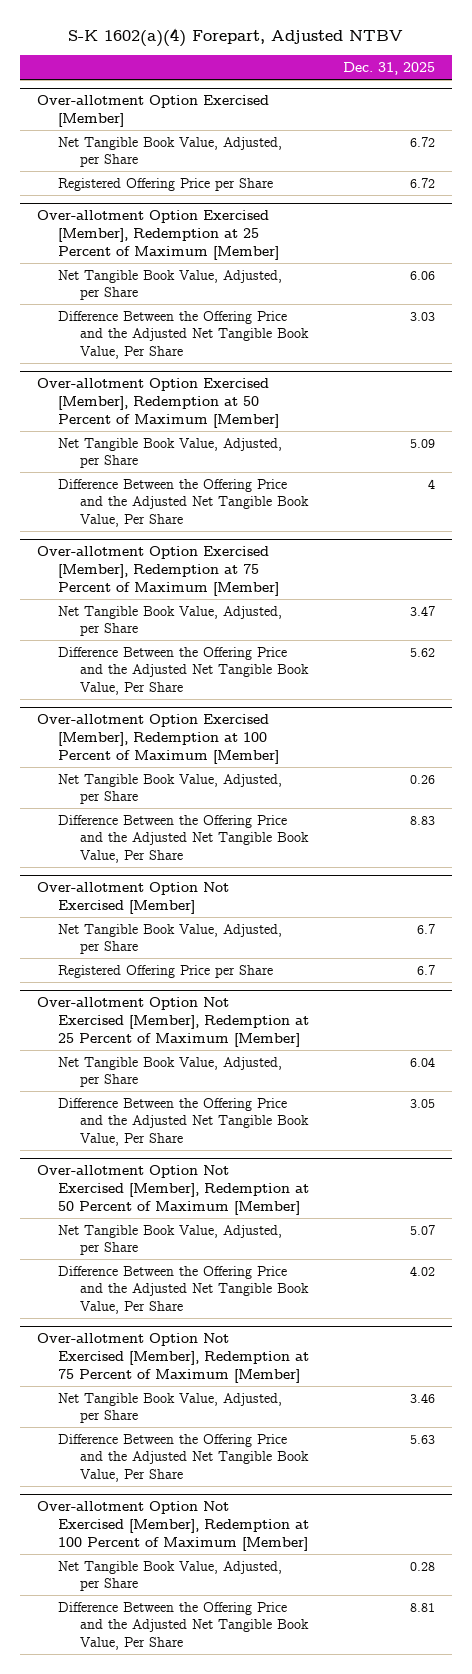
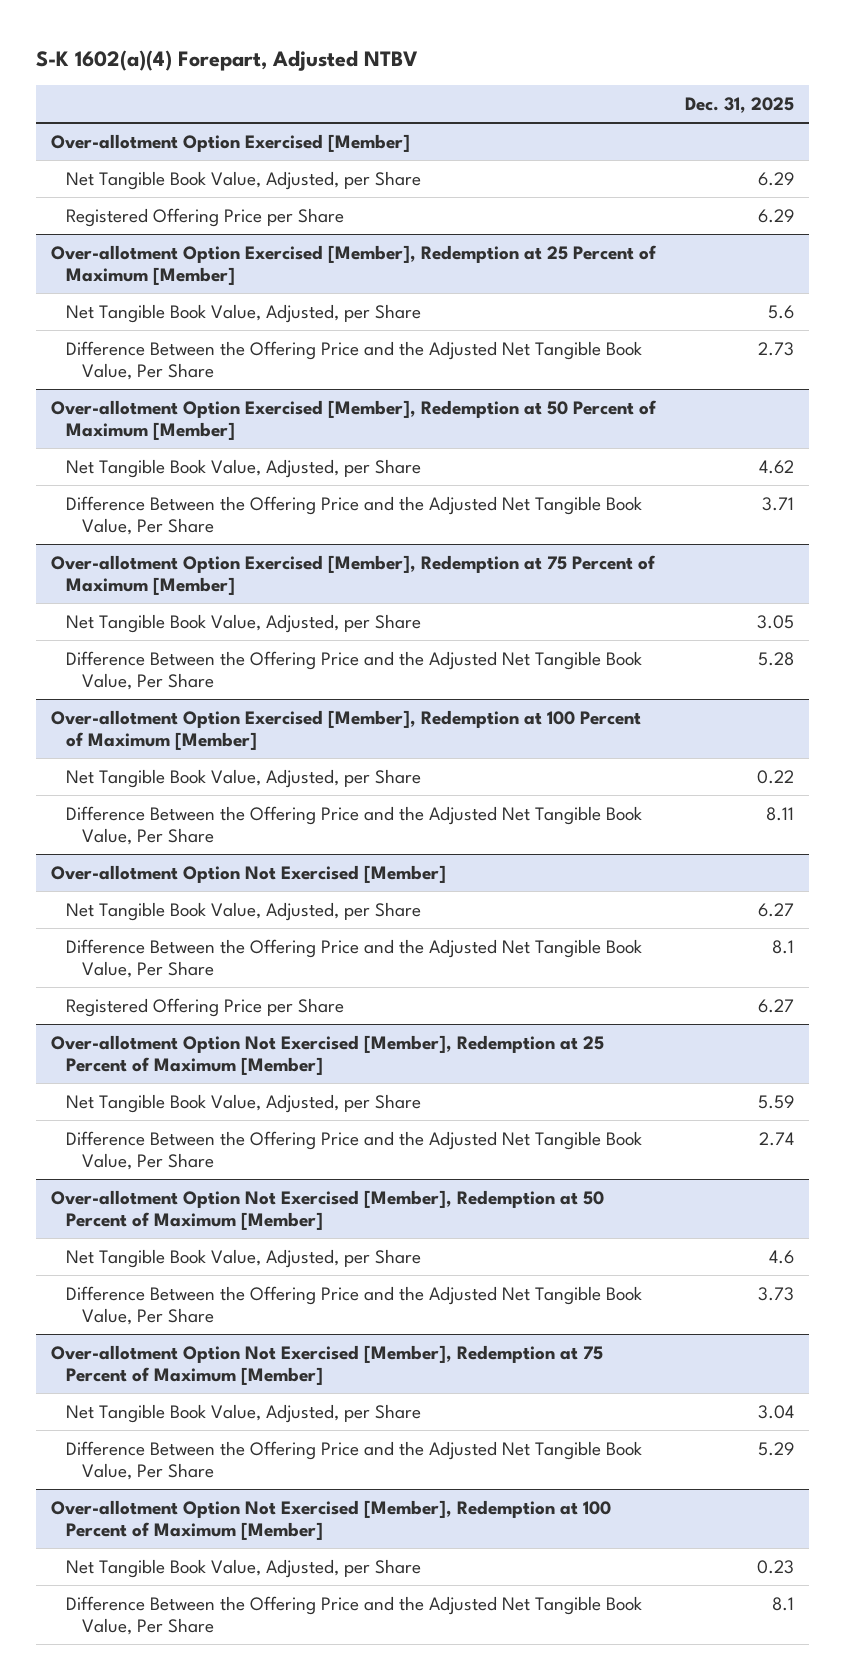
@ Over-allotment Option Exercised [Member]
- Net Tangible Book Value, Adjusted, per Share | 6.72
- Registered Offering Price per Share | 6.72
+ Net Tangible Book Value, Adjusted, per Share | 6.29
+ Registered Offering Price per Share | 6.29
@ Over-allotment Option Exercised [Member], Redemption at 25 Percent of Maximum [Member]
- Net Tangible Book Value, Adjusted, per Share | 6.06
- Difference Between the Offering Price and the Adjusted Net Tangible Book Value, Per Share | 3.03
+ Net Tangible Book Value, Adjusted, per Share | 5.6
+ Difference Between the Offering Price and the Adjusted Net Tangible Book Value, Per Share | 2.73
@ Over-allotment Option Exercised [Member], Redemption at 50 Percent of Maximum [Member]
- Net Tangible Book Value, Adjusted, per Share | 5.09
- Difference Between the Offering Price and the Adjusted Net Tangible Book Value, Per Share | 4
+ Net Tangible Book Value, Adjusted, per Share | 4.62
+ Difference Between the Offering Price and the Adjusted Net Tangible Book Value, Per Share | 3.71
@ Over-allotment Option Exercised [Member], Redemption at 75 Percent of Maximum [Member]
- Net Tangible Book Value, Adjusted, per Share | 3.47
- Difference Between the Offering Price and the Adjusted Net Tangible Book Value, Per Share | 5.62
+ Net Tangible Book Value, Adjusted, per Share | 3.05
+ Difference Between the Offering Price and the Adjusted Net Tangible Book Value, Per Share | 5.28
@ Over-allotment Option Exercised [Member], Redemption at 100 Percent of Maximum [Member]
- Net Tangible Book Value, Adjusted, per Share | 0.26
- Difference Between the Offering Price and the Adjusted Net Tangible Book Value, Per Share | 8.83
+ Net Tangible Book Value, Adjusted, per Share | 0.22
+ Difference Between the Offering Price and the Adjusted Net Tangible Book Value, Per Share | 8.11
@ Over-allotment Option Not Exercised [Member]
- Net Tangible Book Value, Adjusted, per Share | 6.7
- Registered Offering Price per Share | 6.7
+ Net Tangible Book Value, Adjusted, per Share | 6.27
+ Difference Between the Offering Price and the Adjusted Net Tangible Book Value, Per Share | 8.1
+ Registered Offering Price per Share | 6.27
@ Over-allotment Option Not Exercised [Member], Redemption at 25 Percent of Maximum [Member]
- Net Tangible Book Value, Adjusted, per Share | 6.04
- Difference Between the Offering Price and the Adjusted Net Tangible Book Value, Per Share | 3.05
+ Net Tangible Book Value, Adjusted, per Share | 5.59
+ Difference Between the Offering Price and the Adjusted Net Tangible Book Value, Per Share | 2.74
@ Over-allotment Option Not Exercised [Member], Redemption at 50 Percent of Maximum [Member]
- Net Tangible Book Value, Adjusted, per Share | 5.07
- Difference Between the Offering Price and the Adjusted Net Tangible Book Value, Per Share | 4.02
+ Net Tangible Book Value, Adjusted, per Share | 4.6
+ Difference Between the Offering Price and the Adjusted Net Tangible Book Value, Per Share | 3.73
@ Over-allotment Option Not Exercised [Member], Redemption at 75 Percent of Maximum [Member]
- Net Tangible Book Value, Adjusted, per Share | 3.46
- Difference Between the Offering Price and the Adjusted Net Tangible Book Value, Per Share | 5.63
+ Net Tangible Book Value, Adjusted, per Share | 3.04
+ Difference Between the Offering Price and the Adjusted Net Tangible Book Value, Per Share | 5.29
@ Over-allotment Option Not Exercised [Member], Redemption at 100 Percent of Maximum [Member]
- Net Tangible Book Value, Adjusted, per Share | 0.28
- Difference Between the Offering Price and the Adjusted Net Tangible Book Value, Per Share | 8.81
+ Net Tangible Book Value, Adjusted, per Share | 0.23
+ Difference Between the Offering Price and the Adjusted Net Tangible Book Value, Per Share | 8.1

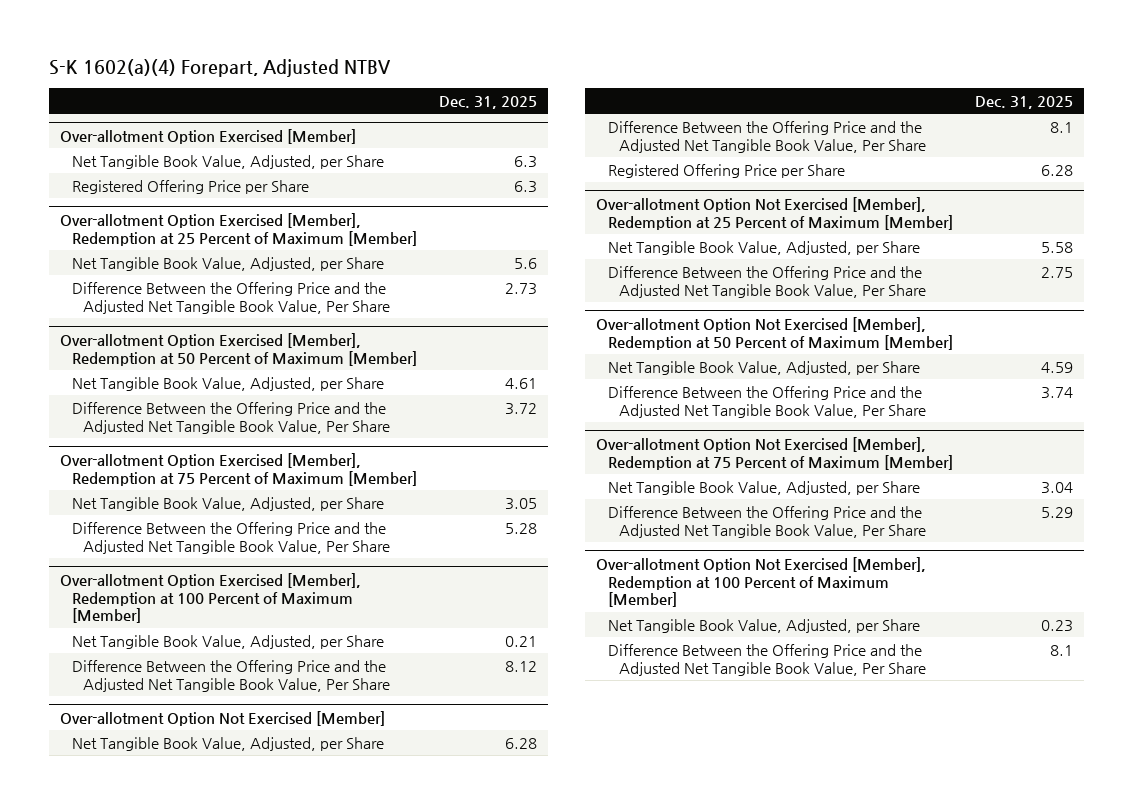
@ Over-allotment Option Exercised [Member]
- Net Tangible Book Value, Adjusted, per Share | 6.29
- Registered Offering Price per Share | 6.29
+ Net Tangible Book Value, Adjusted, per Share | 6.3
+ Registered Offering Price per Share | 6.3
@ Over-allotment Option Exercised [Member], Redemption at 50 Percent of Maximum [Member]
- Net Tangible Book Value, Adjusted, per Share | 4.62
- Difference Between the Offering Price and the Adjusted Net Tangible Book Value, Per Share | 3.71
+ Net Tangible Book Value, Adjusted, per Share | 4.61
+ Difference Between the Offering Price and the Adjusted Net Tangible Book Value, Per Share | 3.72
@ Over-allotment Option Exercised [Member], Redemption at 100 Percent of Maximum [Member]
- Net Tangible Book Value, Adjusted, per Share | 0.22
- Difference Between the Offering Price and the Adjusted Net Tangible Book Value, Per Share | 8.11
+ Net Tangible Book Value, Adjusted, per Share | 0.21
+ Difference Between the Offering Price and the Adjusted Net Tangible Book Value, Per Share | 8.12
@ Over-allotment Option Not Exercised [Member]
- Net Tangible Book Value, Adjusted, per Share | 6.27
+ Net Tangible Book Value, Adjusted, per Share | 6.28
- Registered Offering Price per Share | 6.27
+ Registered Offering Price per Share | 6.28
@ Over-allotment Option Not Exercised [Member], Redemption at 25 Percent of Maximum [Member]
- Net Tangible Book Value, Adjusted, per Share | 5.59
- Difference Between the Offering Price and the Adjusted Net Tangible Book Value, Per Share | 2.74
+ Net Tangible Book Value, Adjusted, per Share | 5.58
+ Difference Between the Offering Price and the Adjusted Net Tangible Book Value, Per Share | 2.75
@ Over-allotment Option Not Exercised [Member], Redemption at 50 Percent of Maximum [Member]
- Net Tangible Book Value, Adjusted, per Share | 4.6
- Difference Between the Offering Price and the Adjusted Net Tangible Book Value, Per Share | 3.73
+ Net Tangible Book Value, Adjusted, per Share | 4.59
+ Difference Between the Offering Price and the Adjusted Net Tangible Book Value, Per Share | 3.74

